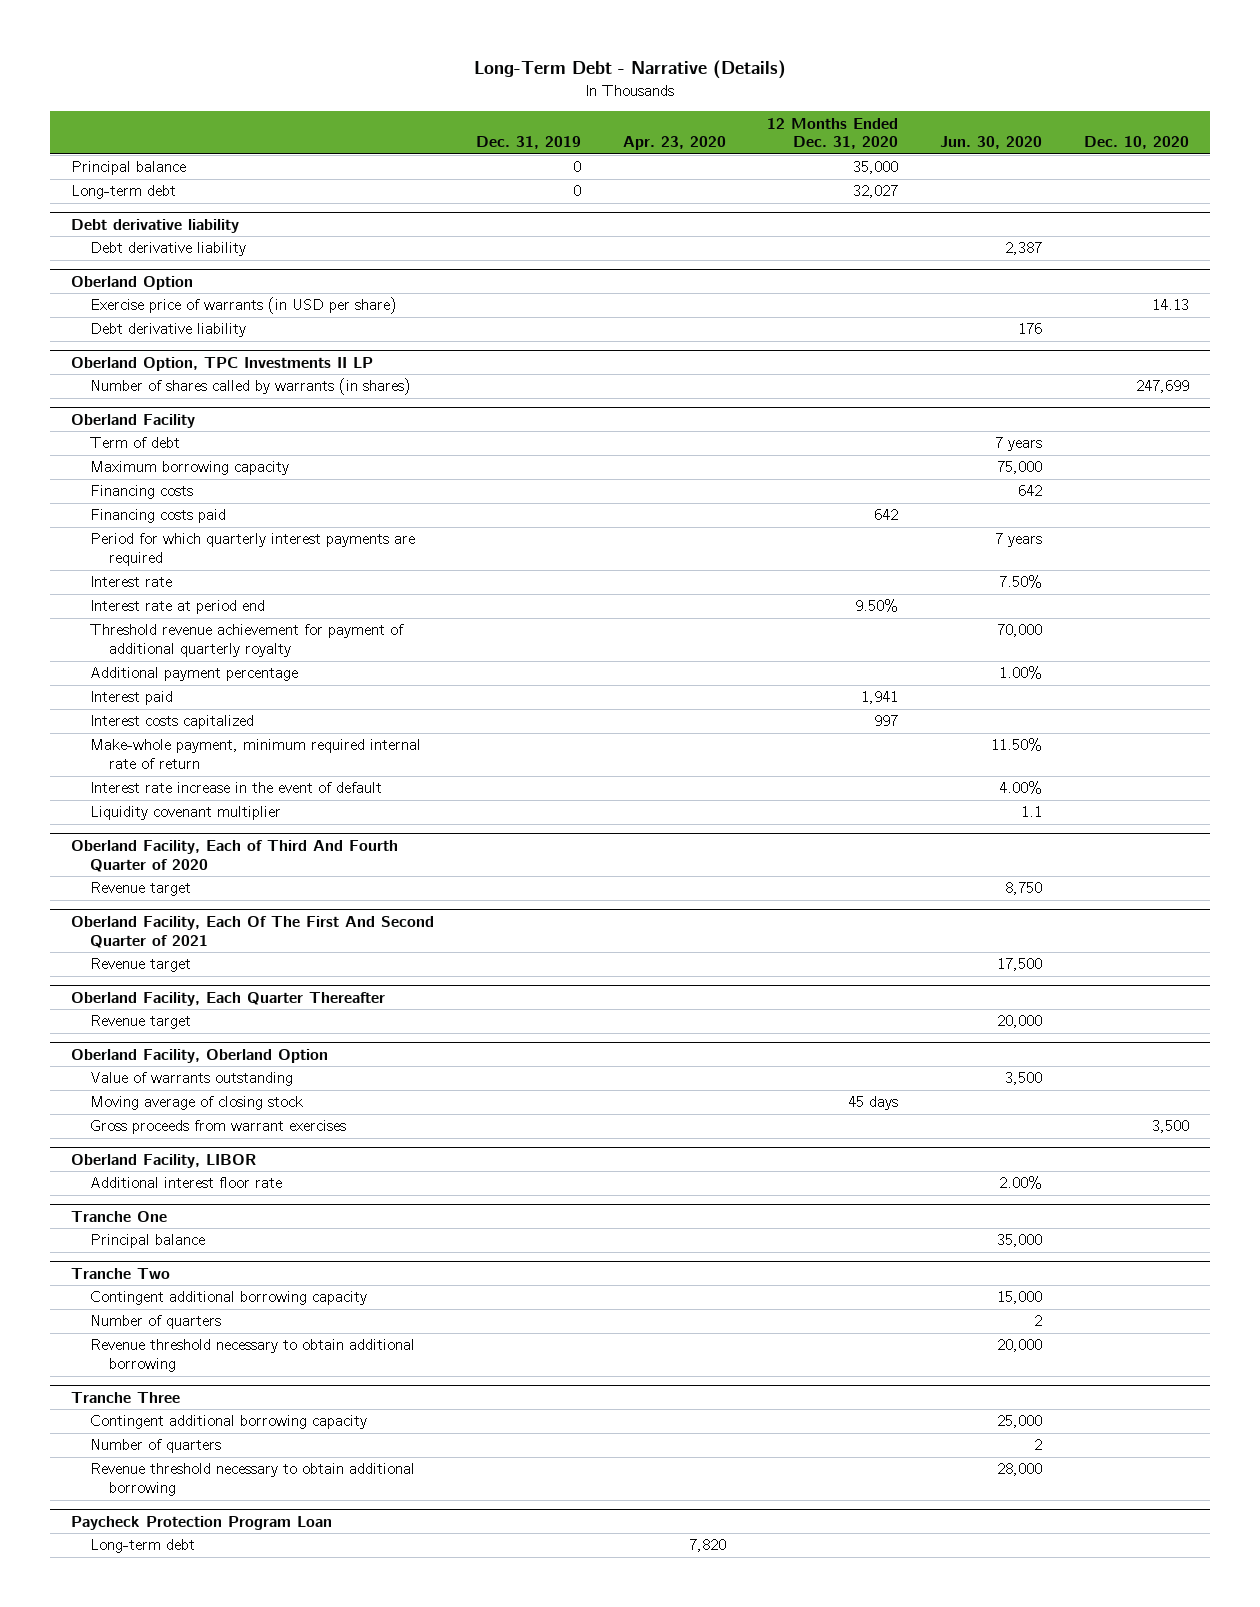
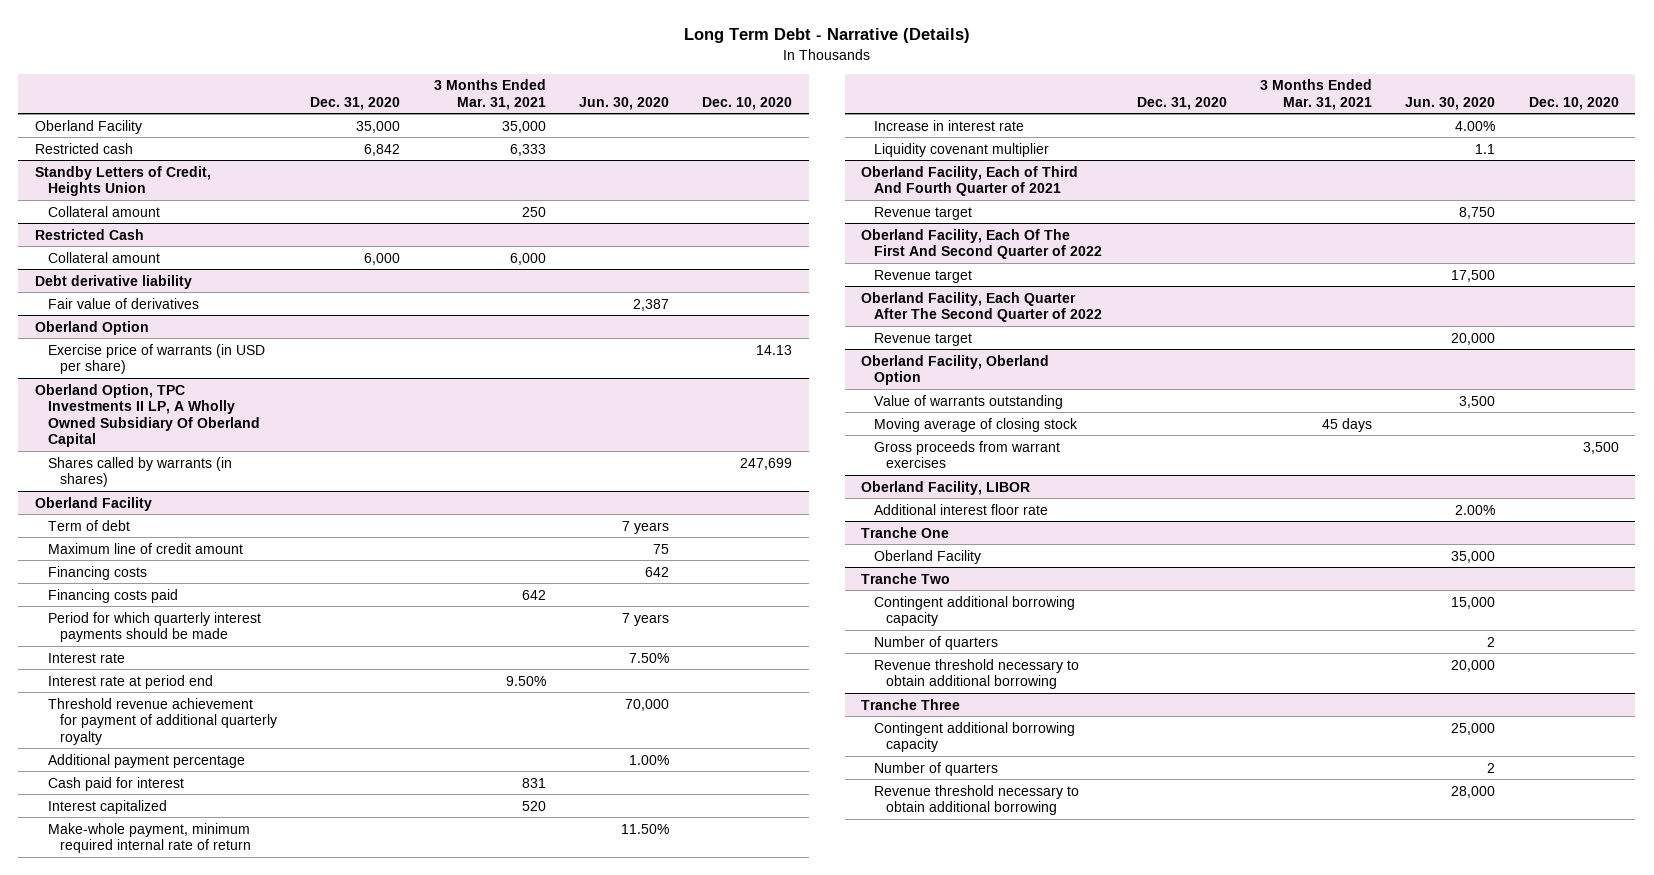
- Long-Term Debt - Narrative (Details)
+ Long Term Debt - Narrative (Details)
- | Dec. 31, 2019 | Apr. 23, 2020 | 12 Months Ended Dec. 31, 2020 | Jun. 30, 2020 | Dec. 10, 2020
+ | Dec. 31, 2020 | 3 Months Ended Mar. 31, 2021 | Jun. 30, 2020 | Dec. 10, 2020
- Principal balance | 0 | | 35,000 | |
- Long-term debt | 0 | | 32,027 | |
+ Oberland Facility | 35,000 | 35,000 | |
+ Restricted cash | 6,842 | 6,333 | |
+ Standby Letters of Credit, Heights Union
+ Collateral amount | | 250 | |
+ Restricted Cash
+ Collateral amount | 6,000 | 6,000 | |
@ Debt derivative liability
- Debt derivative liability | | | | 2,387 |
+ Fair value of derivatives | | | 2,387 |
@ Oberland Option
- Debt derivative liability | | | | 176 |
- Oberland Option, TPC Investments II LP
- Number of shares called by warrants (in shares) | | | | | 247,699
+ Oberland Option, TPC Investments II LP, A Wholly Owned Subsidiary Of Oberland Capital
+ Shares called by warrants (in shares) | | | | 247,699
@ Oberland Facility
- Maximum borrowing capacity | | | | 75,000 |
+ Maximum line of credit amount | | | 75 |
- Period for which quarterly interest payments are required | | | | 7 years |
+ Period for which quarterly interest payments should be made | | | 7 years |
- Interest paid | | | 1,941 | |
- Interest costs capitalized | | | 997 | |
+ Cash paid for interest | | 831 | |
+ Interest capitalized | | 520 | |
- Interest rate increase in the event of default | | | | 4.00% |
+ Increase in interest rate | | | 4.00% |
- Oberland Facility, Each of Third And Fourth Quarter of 2020
+ Oberland Facility, Each of Third And Fourth Quarter of 2021
- Oberland Facility, Each Of The First And Second Quarter of 2021
+ Oberland Facility, Each Of The First And Second Quarter of 2022
- Oberland Facility, Each Quarter Thereafter
+ Oberland Facility, Each Quarter After The Second Quarter of 2022
@ Tranche One
- Principal balance | | | | 35,000 |
+ Oberland Facility | | | 35,000 |
- Paycheck Protection Program Loan
- Long-term debt | | 7,820 | | |

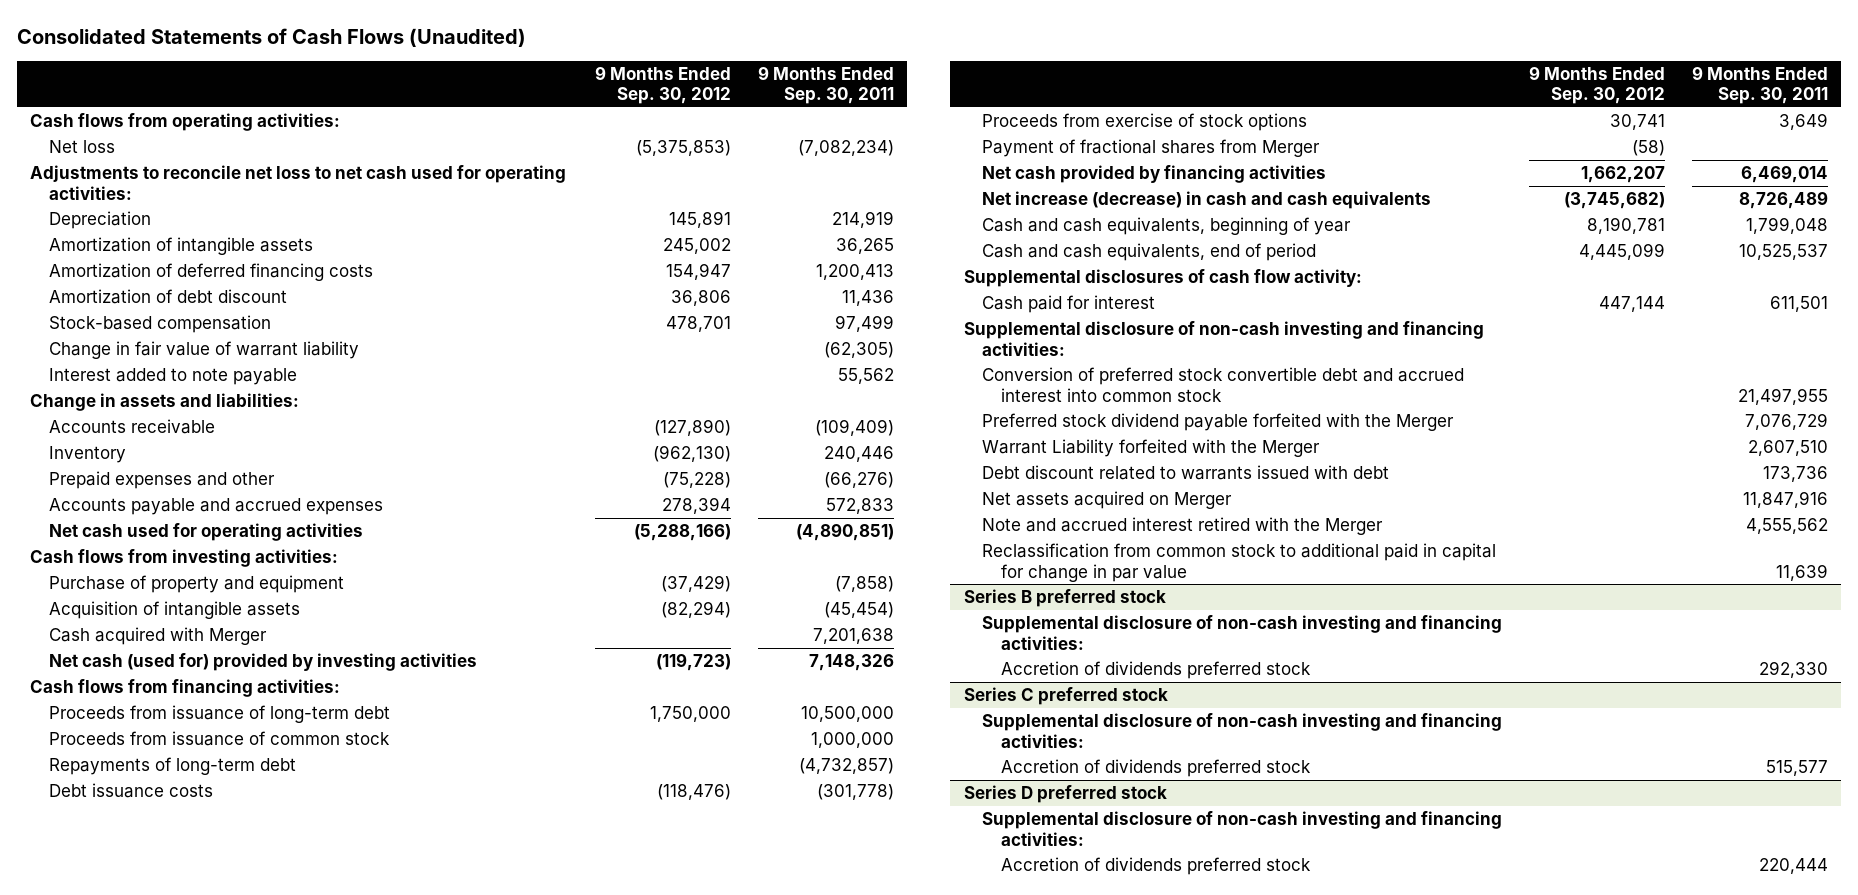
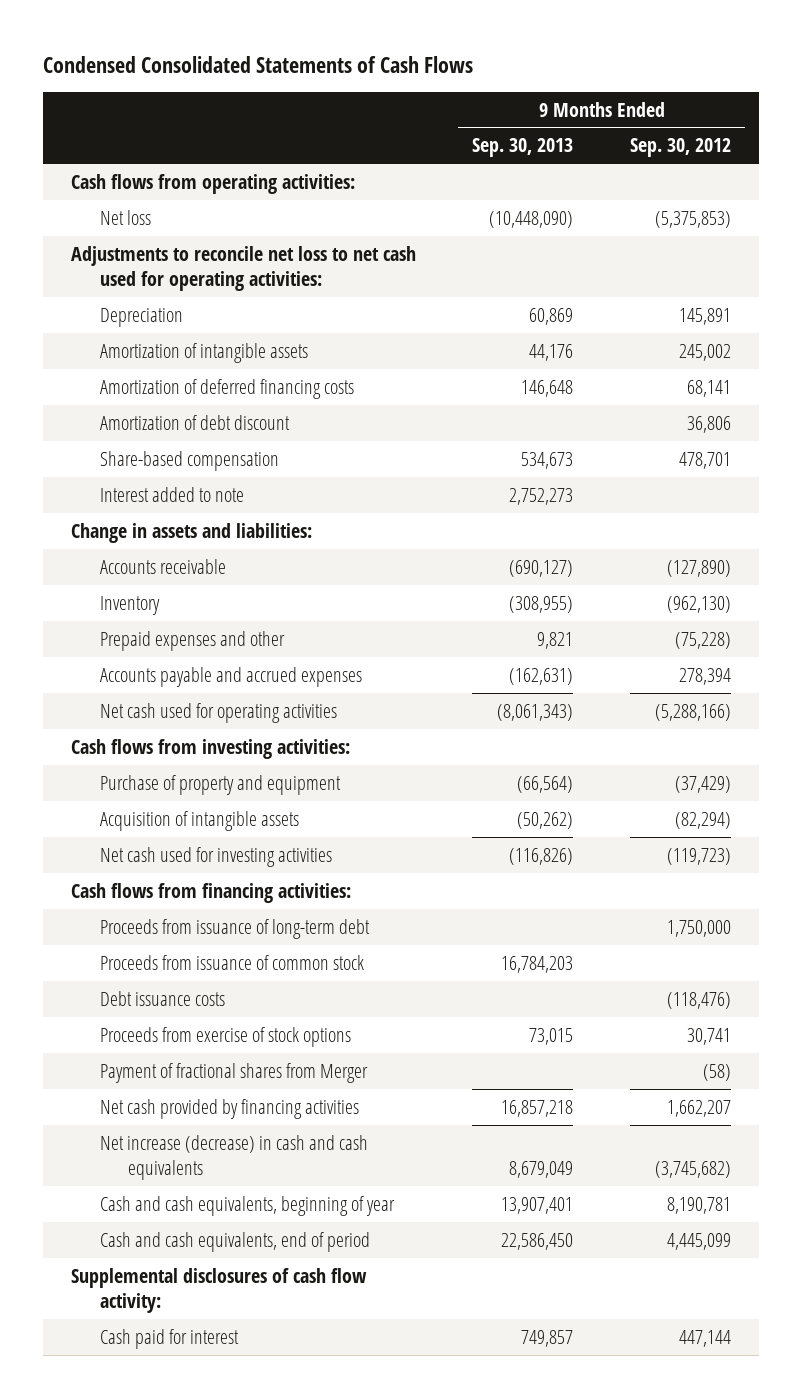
- Consolidated Statements of Cash Flows (Unaudited)
+ Condensed Consolidated Statements of Cash Flows
- | 9 Months Ended Sep. 30, 2012 | 9 Months Ended Sep. 30, 2011
+ | 9 Months Ended Sep. 30, 2013 | 9 Months Ended Sep. 30, 2012
- Amortization of deferred financing costs | 154,947 | 1,200,413
+ Amortization of deferred financing costs | 146,648 | 68,141
- Stock-based compensation | 478,701 | 97,499
- Change in fair value of warrant liability | | (62,305)
- Interest added to note payable | | 55,562
+ Share-based compensation | 534,673 | 478,701
+ Interest added to note | 2,752,273 |
- Cash acquired with Merger | | 7,201,638
- Net cash (used for) provided by investing activities | (119,723) | 7,148,326
+ Net cash used for investing activities | (116,826) | (119,723)
- Repayments of long-term debt | | (4,732,857)
- Supplemental disclosure of non-cash investing and financing activities:
- Conversion of preferred stock convertible debt and accrued interest into common stock | | 21,497,955
- Preferred stock dividend payable forfeited with the Merger | | 7,076,729
- Warrant Liability forfeited with the Merger | | 2,607,510
- Debt discount related to warrants issued with debt | | 173,736
- Net assets acquired on Merger | | 11,847,916
- Note and accrued interest retired with the Merger | | 4,555,562
- Reclassification from common stock to additional paid in capital for change in par value | | 11,639
- Series B preferred stock
- Supplemental disclosure of non-cash investing and financing activities:
- Accretion of dividends preferred stock | | 292,330
- Series C preferred stock
- Supplemental disclosure of non-cash investing and financing activities:
- Accretion of dividends preferred stock | | 515,577
- Series D preferred stock
- Supplemental disclosure of non-cash investing and financing activities:
- Accretion of dividends preferred stock | | 220,444

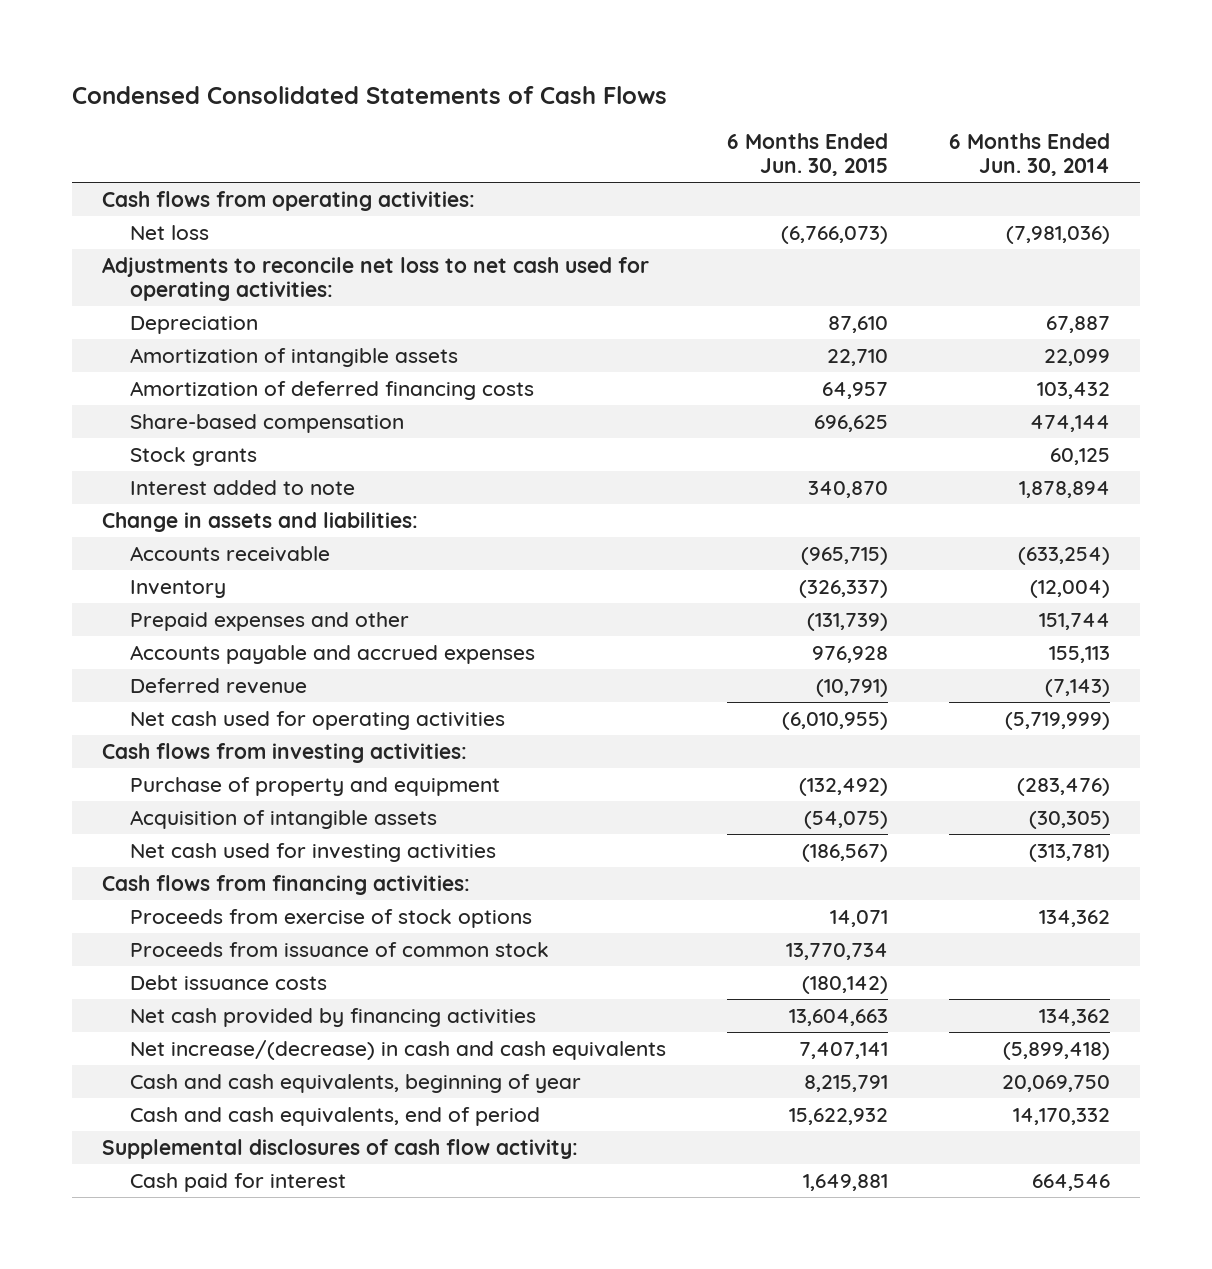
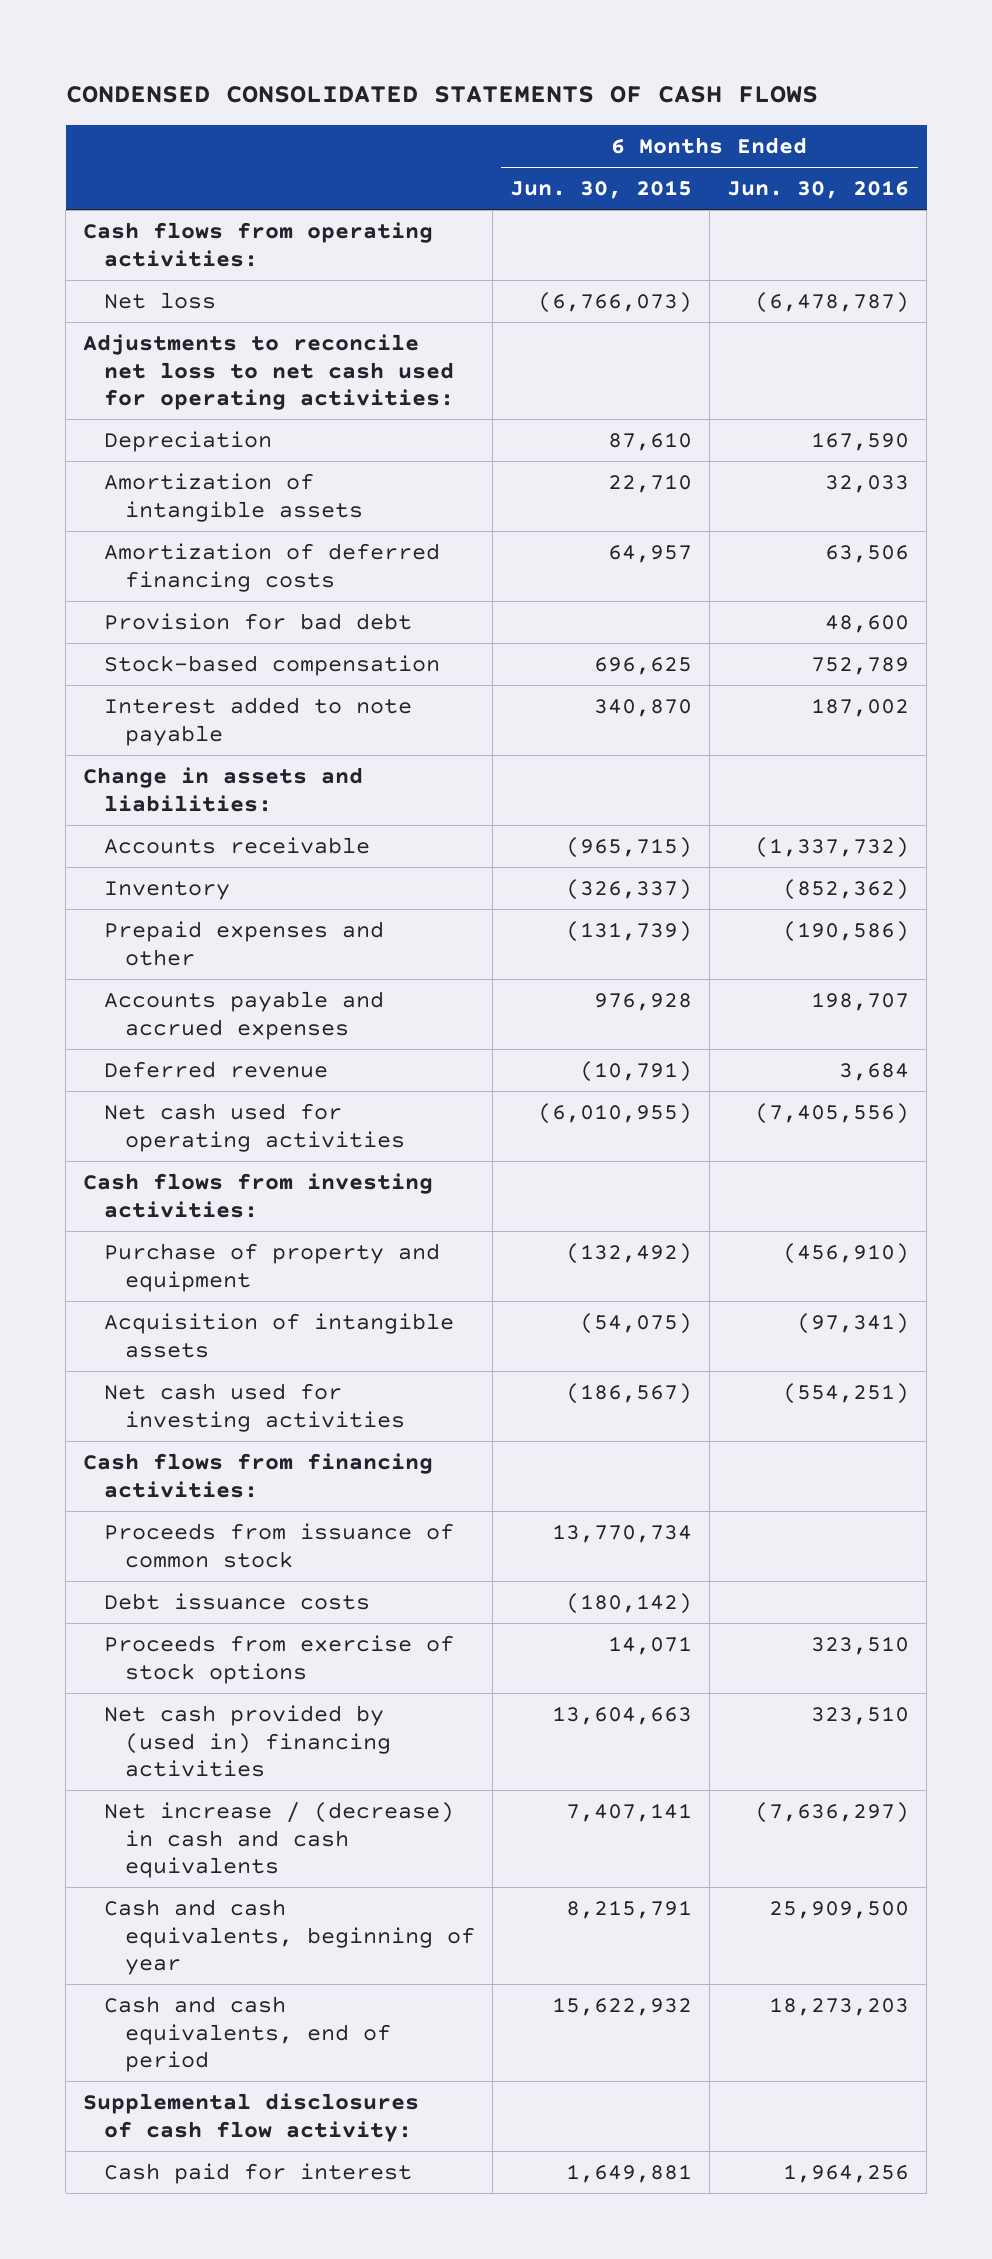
- Condensed Consolidated Statements of Cash Flows
+ CONDENSED CONSOLIDATED STATEMENTS OF CASH FLOWS
- | 6 Months Ended Jun. 30, 2015 | 6 Months Ended Jun. 30, 2014
+ | 6 Months Ended Jun. 30, 2015 | 6 Months Ended Jun. 30, 2016
- Share-based compensation | 696,625 | 474,144
- Stock grants | | 60,125
- Interest added to note | 340,870 | 1,878,894
+ Provision for bad debt | | 48,600
+ Stock-based compensation | 696,625 | 752,789
+ Interest added to note payable | 340,870 | 187,002
- Net cash provided by financing activities | 13,604,663 | 134,362
- Net increase/(decrease) in cash and cash equivalents | 7,407,141 | (5,899,418)
moved down: Proceeds from exercise of stock options | 14,071 | 323,510
+ Net cash provided by (used in) financing activities | 13,604,663 | 323,510
+ Net increase / (decrease) in cash and cash equivalents | 7,407,141 | (7,636,297)

